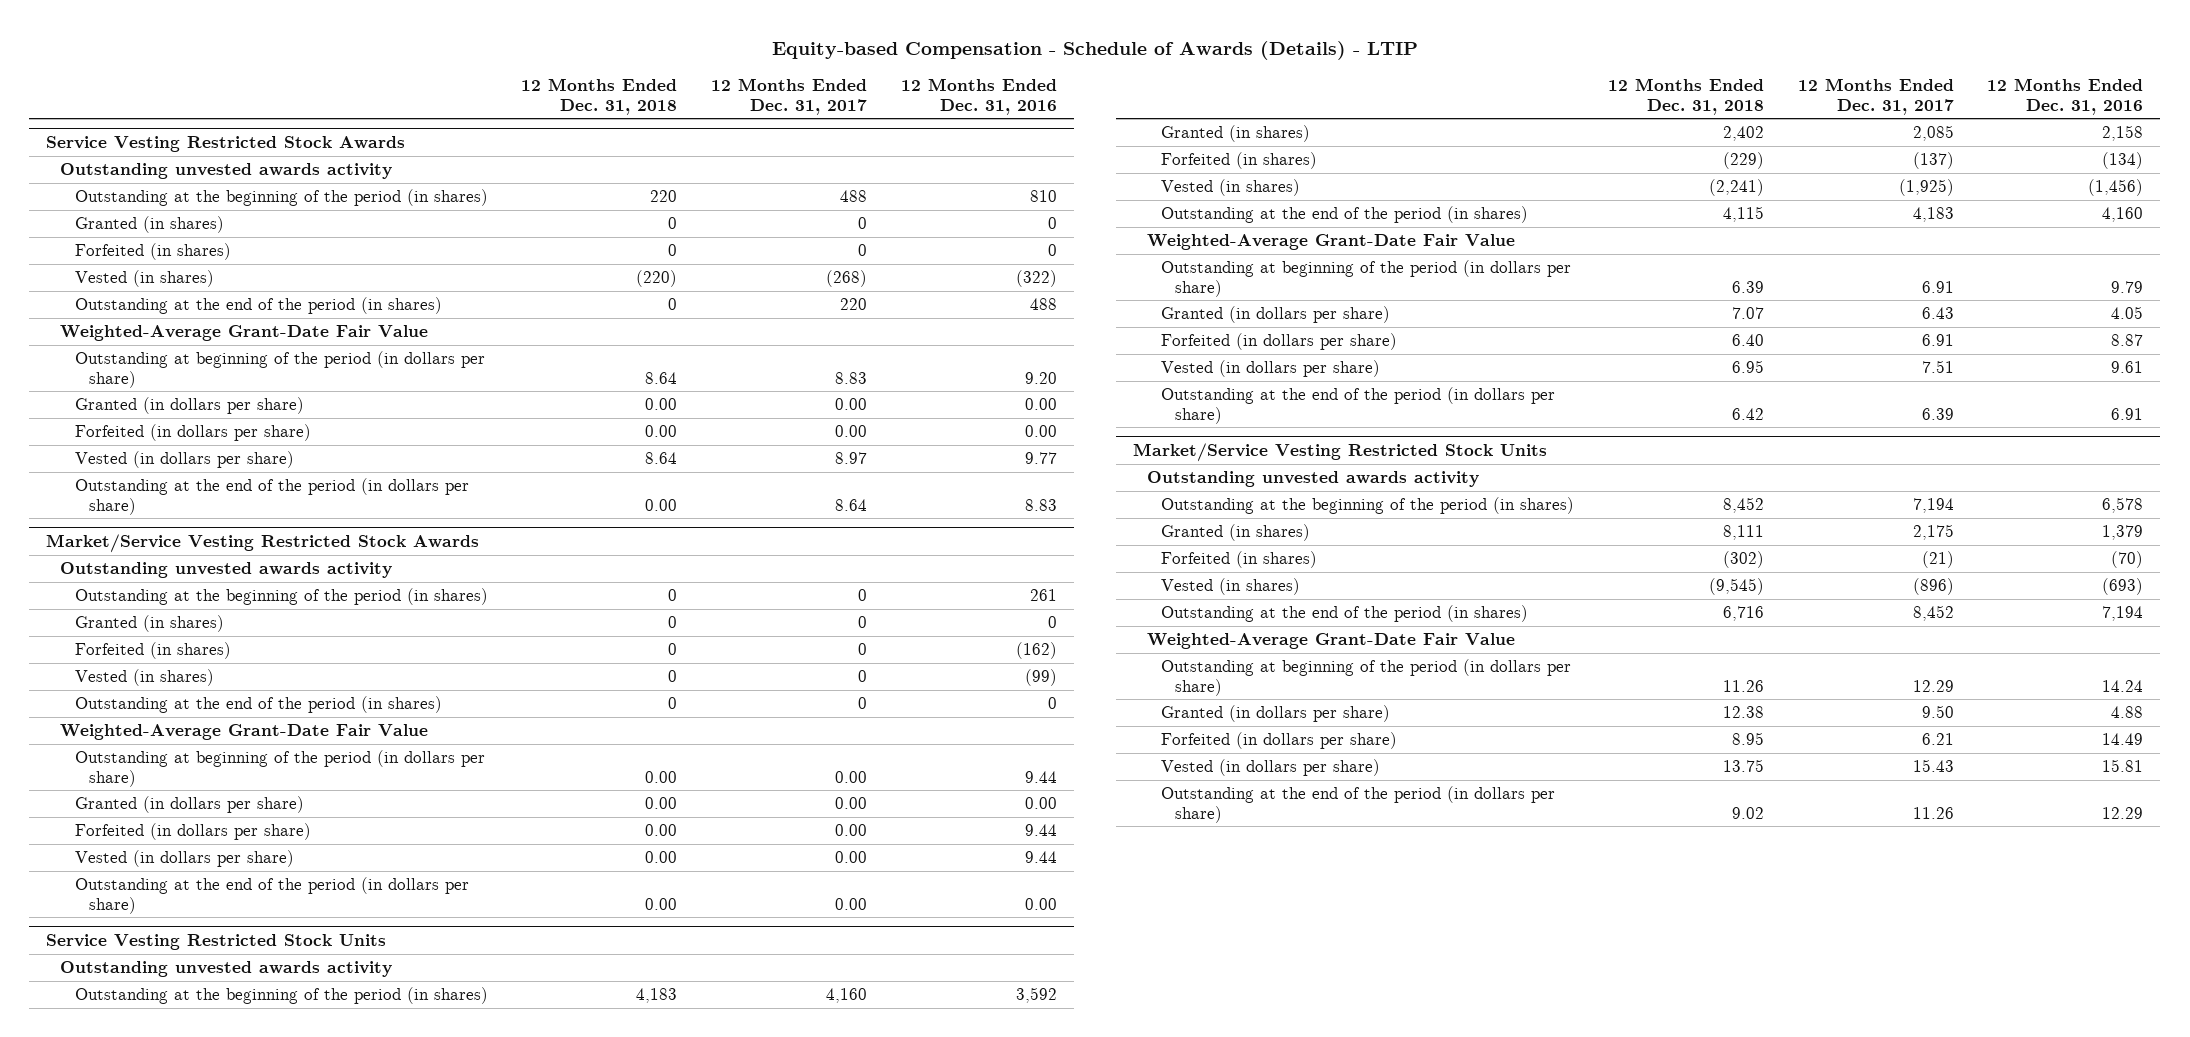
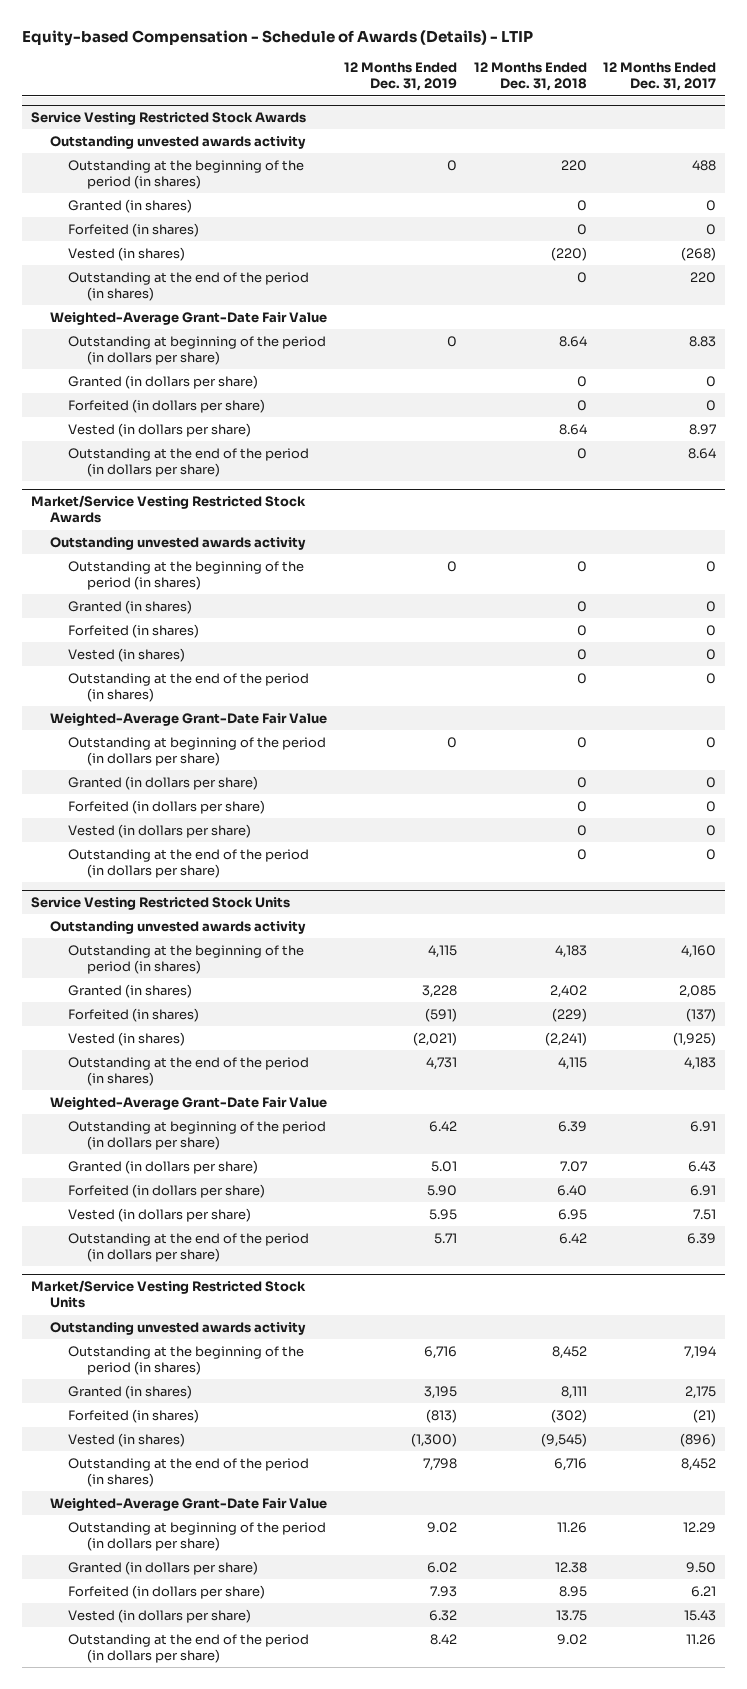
- | 12 Months Ended Dec. 31, 2018 | 12 Months Ended Dec. 31, 2017 | 12 Months Ended Dec. 31, 2016
+ | 12 Months Ended Dec. 31, 2019 | 12 Months Ended Dec. 31, 2018 | 12 Months Ended Dec. 31, 2017
@ Service Vesting Restricted Stock Awards
- Granted (in dollars per share) | 0.00 | 0.00 | 0.00
- Forfeited (in dollars per share) | 0.00 | 0.00 | 0.00
+ Granted (in dollars per share) | | 0 | 0
+ Forfeited (in dollars per share) | | 0 | 0
- Outstanding at the end of the period (in dollars per share) | 0.00 | 8.64 | 8.83
+ Outstanding at the end of the period (in dollars per share) | | 0 | 8.64
@ Market/Service Vesting Restricted Stock Awards
- Outstanding at beginning of the period (in dollars per share) | 0.00 | 0.00 | 9.44
- Granted (in dollars per share) | 0.00 | 0.00 | 0.00
- Forfeited (in dollars per share) | 0.00 | 0.00 | 9.44
- Vested (in dollars per share) | 0.00 | 0.00 | 9.44
- Outstanding at the end of the period (in dollars per share) | 0.00 | 0.00 | 0.00
+ Outstanding at beginning of the period (in dollars per share) | 0 | 0 | 0
+ Granted (in dollars per share) | | 0 | 0
+ Forfeited (in dollars per share) | | 0 | 0
+ Vested (in dollars per share) | | 0 | 0
+ Outstanding at the end of the period (in dollars per share) | | 0 | 0

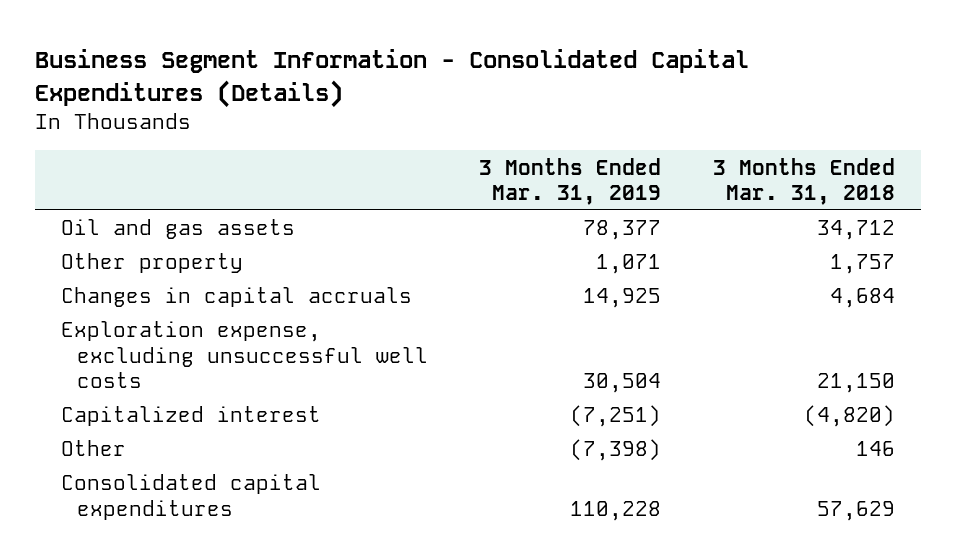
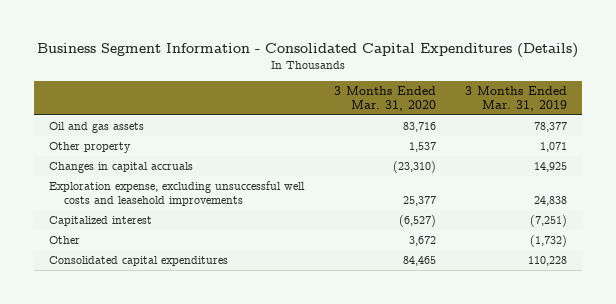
- | 3 Months Ended Mar. 31, 2019 | 3 Months Ended Mar. 31, 2018
+ | 3 Months Ended Mar. 31, 2020 | 3 Months Ended Mar. 31, 2019
- Exploration expense, excluding unsuccessful well costs | 30,504 | 21,150
+ Exploration expense, excluding unsuccessful well costs and leasehold improvements | 25,377 | 24,838
- Other | (7,398) | 146
+ Other | 3,672 | (1,732)

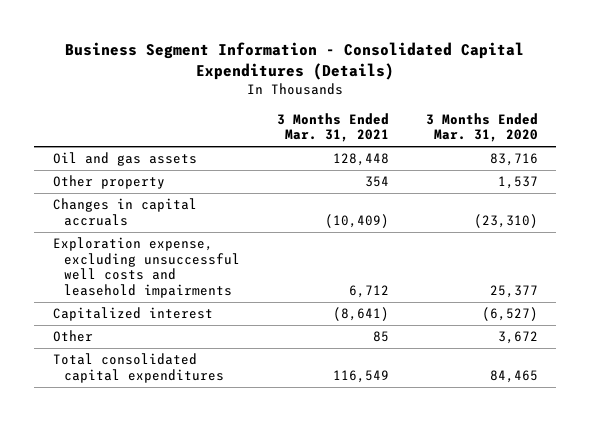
- | 3 Months Ended Mar. 31, 2020 | 3 Months Ended Mar. 31, 2019
+ | 3 Months Ended Mar. 31, 2021 | 3 Months Ended Mar. 31, 2020
- Exploration expense, excluding unsuccessful well costs and leasehold improvements | 25,377 | 24,838
+ Exploration expense, excluding unsuccessful well costs and leasehold impairments | 6,712 | 25,377
- Consolidated capital expenditures | 84,465 | 110,228
+ Total consolidated capital expenditures | 116,549 | 84,465

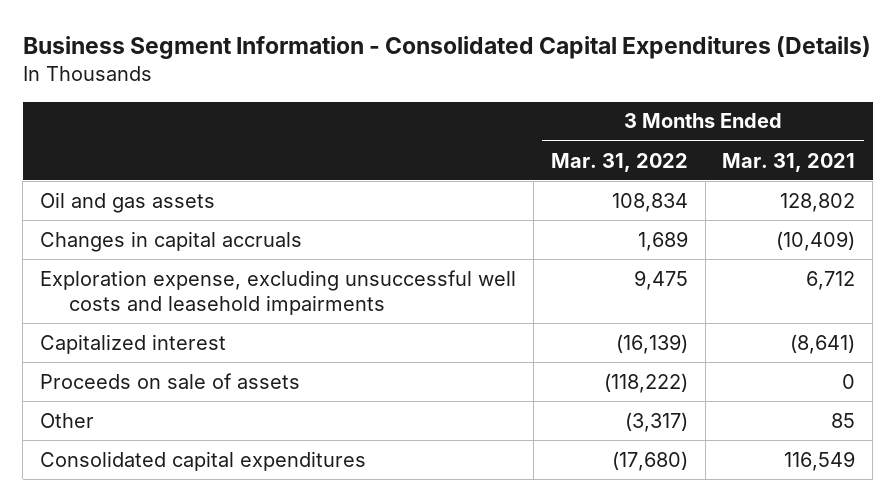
- | 3 Months Ended Mar. 31, 2021 | 3 Months Ended Mar. 31, 2020
+ | 3 Months Ended Mar. 31, 2022 | 3 Months Ended Mar. 31, 2021
- Oil and gas assets | 128,448 | 83,716
- Other property | 354 | 1,537
+ Oil and gas assets | 108,834 | 128,802
+ Proceeds on sale of assets | (118,222) | 0
- Total consolidated capital expenditures | 116,549 | 84,465
+ Consolidated capital expenditures | (17,680) | 116,549

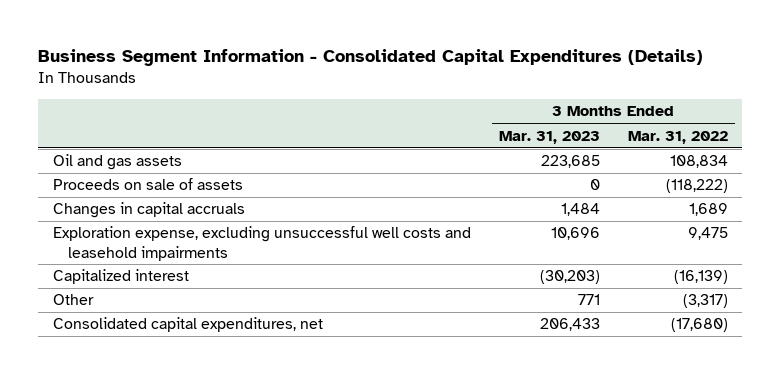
- | 3 Months Ended Mar. 31, 2022 | 3 Months Ended Mar. 31, 2021
+ | 3 Months Ended Mar. 31, 2023 | 3 Months Ended Mar. 31, 2022
moved up: Proceeds on sale of assets | 0 | (118,222)
- Consolidated capital expenditures | (17,680) | 116,549
+ Consolidated capital expenditures, net | 206,433 | (17,680)

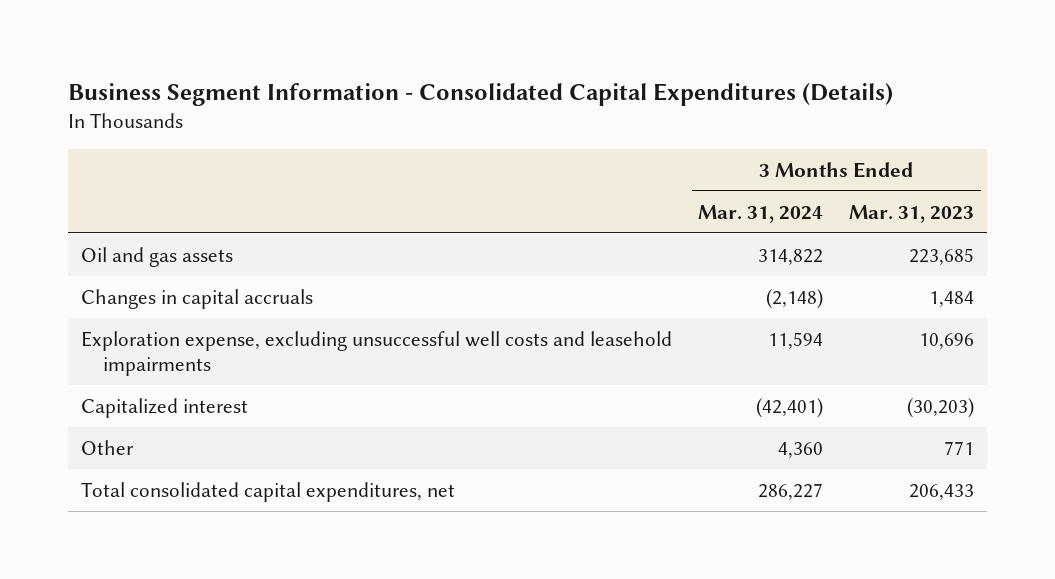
- | 3 Months Ended Mar. 31, 2023 | 3 Months Ended Mar. 31, 2022
+ | 3 Months Ended Mar. 31, 2024 | 3 Months Ended Mar. 31, 2023
- Proceeds on sale of assets | 0 | (118,222)
- Consolidated capital expenditures, net | 206,433 | (17,680)
+ Total consolidated capital expenditures, net | 286,227 | 206,433

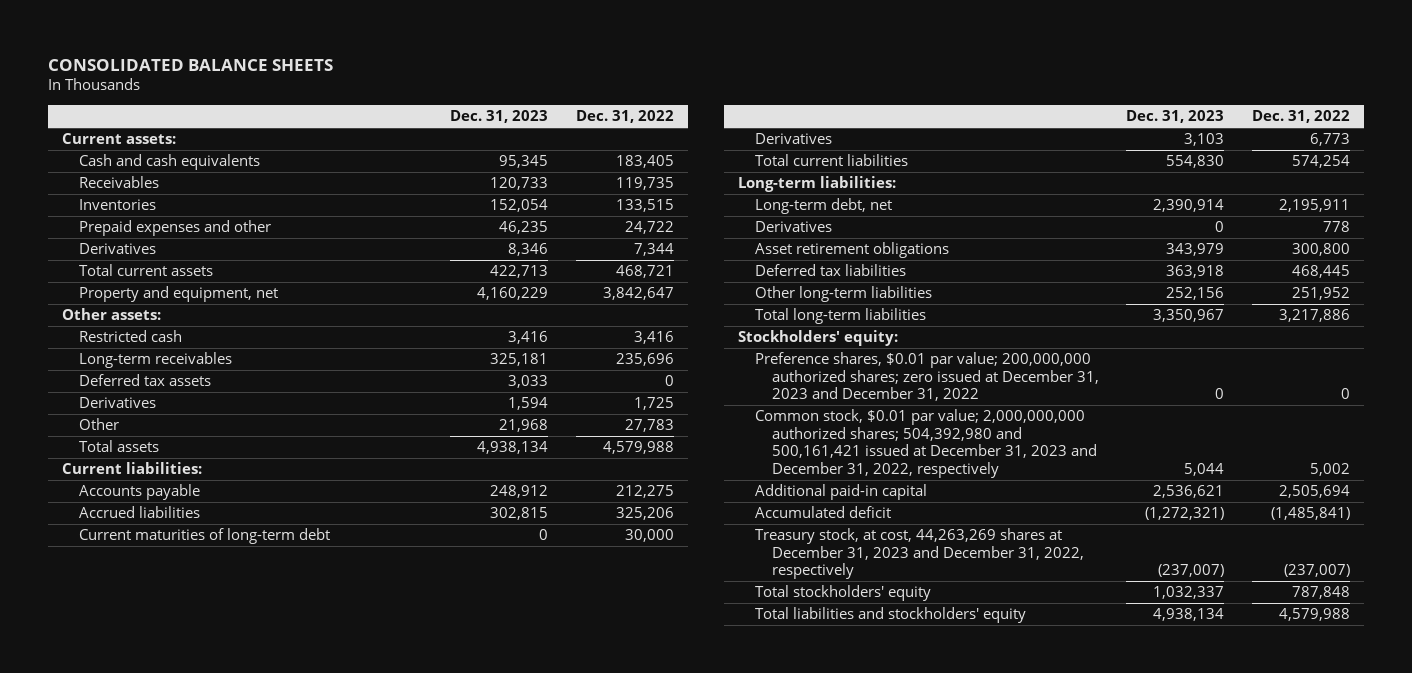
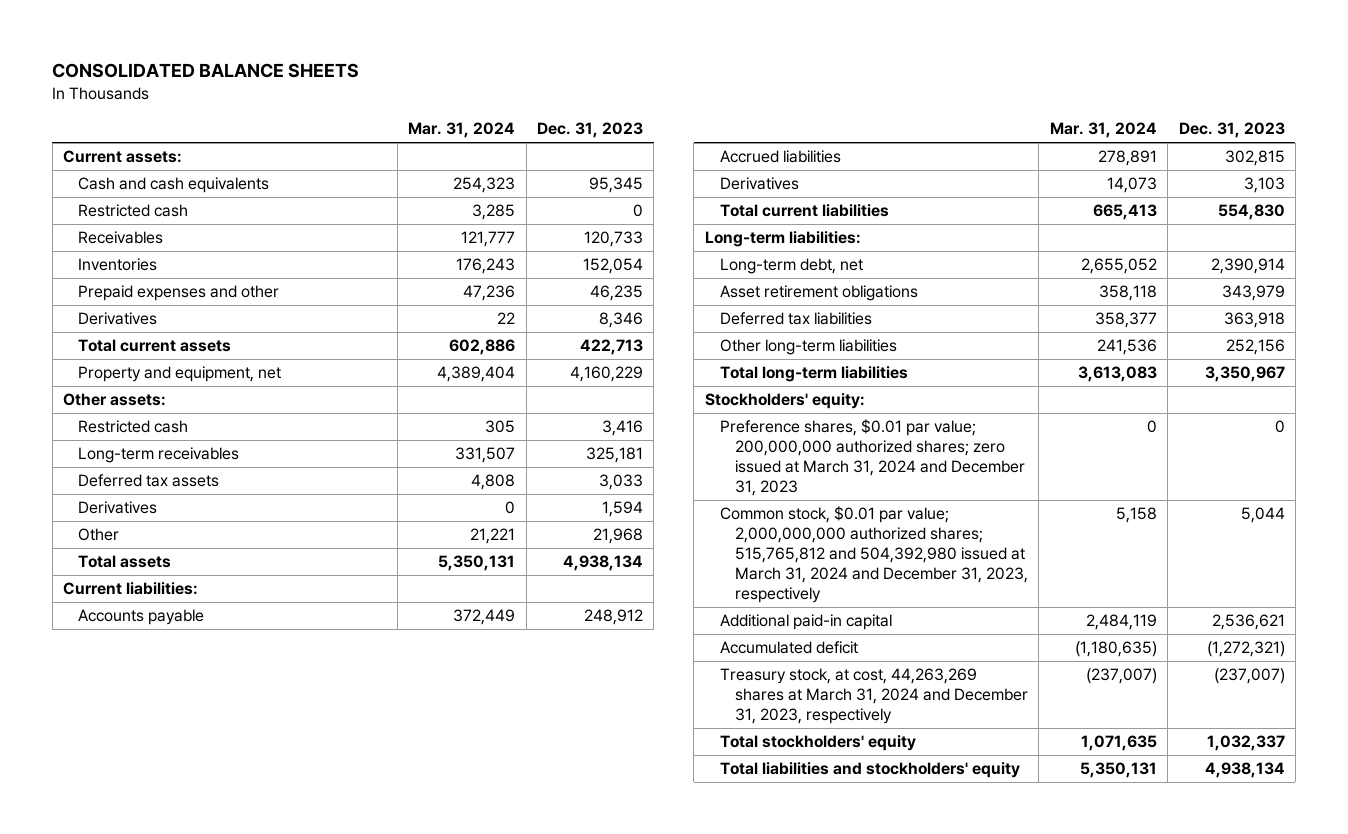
- | Dec. 31, 2023 | Dec. 31, 2022
+ | Mar. 31, 2024 | Dec. 31, 2023
+ Restricted cash | 3,285 | 0
- Current maturities of long-term debt | 0 | 30,000
- Derivatives | 0 | 778
- Preference shares, $0.01 par value; 200,000,000 authorized shares; zero issued at December 31, 2023 and December 31, 2022 | 0 | 0
- Common stock, $0.01 par value; 2,000,000,000 authorized shares; 504,392,980 and 500,161,421 issued at December 31, 2023 and December 31, 2022, respectively | 5,044 | 5,002
+ Preference shares, $0.01 par value; 200,000,000 authorized shares; zero issued at March 31, 2024 and December 31, 2023 | 0 | 0
+ Common stock, $0.01 par value; 2,000,000,000 authorized shares; 515,765,812 and 504,392,980 issued at March 31, 2024 and December 31, 2023, respectively | 5,158 | 5,044
- Treasury stock, at cost, 44,263,269 shares at December 31, 2023 and December 31, 2022, respectively | (237,007) | (237,007)
+ Treasury stock, at cost, 44,263,269 shares at March 31, 2024 and December 31, 2023, respectively | (237,007) | (237,007)

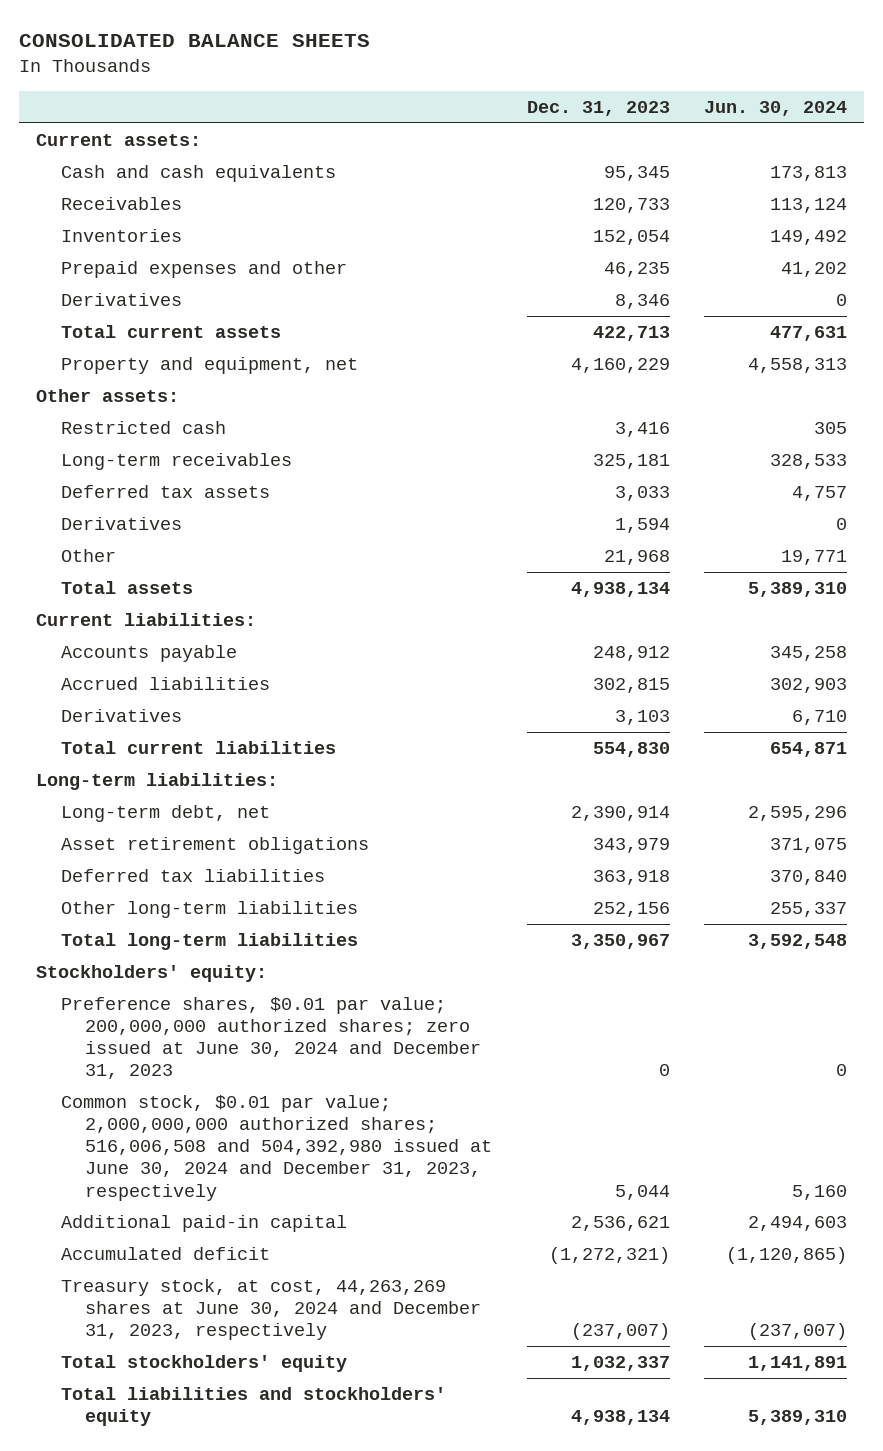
- | Mar. 31, 2024 | Dec. 31, 2023
+ | Dec. 31, 2023 | Jun. 30, 2024
- Restricted cash | 3,285 | 0
- Preference shares, $0.01 par value; 200,000,000 authorized shares; zero issued at March 31, 2024 and December 31, 2023 | 0 | 0
- Common stock, $0.01 par value; 2,000,000,000 authorized shares; 515,765,812 and 504,392,980 issued at March 31, 2024 and December 31, 2023, respectively | 5,158 | 5,044
+ Preference shares, $0.01 par value; 200,000,000 authorized shares; zero issued at June 30, 2024 and December 31, 2023 | 0 | 0
+ Common stock, $0.01 par value; 2,000,000,000 authorized shares; 516,006,508 and 504,392,980 issued at June 30, 2024 and December 31, 2023, respectively | 5,044 | 5,160
- Treasury stock, at cost, 44,263,269 shares at March 31, 2024 and December 31, 2023, respectively | (237,007) | (237,007)
+ Treasury stock, at cost, 44,263,269 shares at June 30, 2024 and December 31, 2023, respectively | (237,007) | (237,007)

